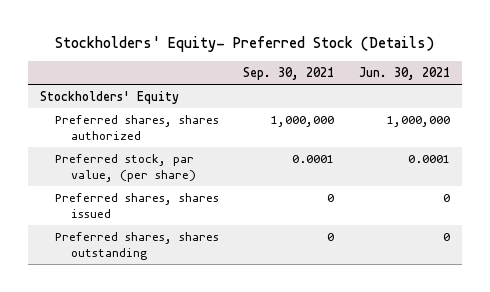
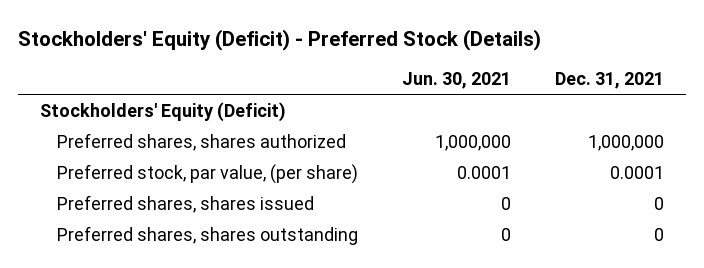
- Stockholders' Equity- Preferred Stock (Details)
+ Stockholders' Equity (Deficit) - Preferred Stock (Details)
- | Sep. 30, 2021 | Jun. 30, 2021
+ | Jun. 30, 2021 | Dec. 31, 2021
- Stockholders' Equity
+ Stockholders' Equity (Deficit)

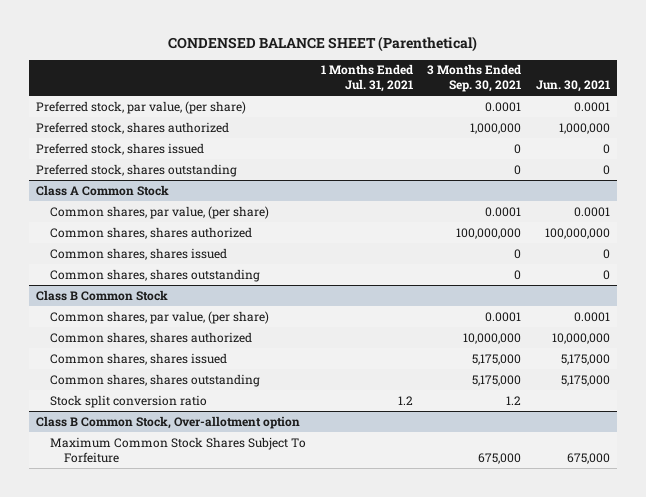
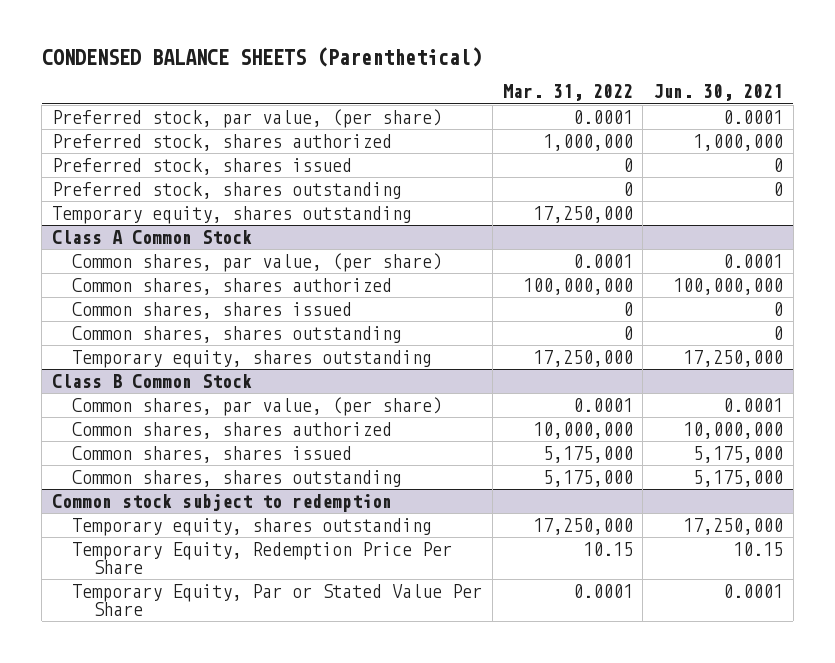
- CONDENSED BALANCE SHEET (Parenthetical)
+ CONDENSED BALANCE SHEETS (Parenthetical)
- | 1 Months Ended Jul. 31, 2021 | 3 Months Ended Sep. 30, 2021 | Jun. 30, 2021
+ | Mar. 31, 2022 | Jun. 30, 2021
+ Temporary equity, shares outstanding | 17,250,000 |
@ Class A Common Stock
+ Temporary equity, shares outstanding | 17,250,000 | 17,250,000
@ Class B Common Stock
- Stock split conversion ratio | 1.2 | 1.2 |
- Class B Common Stock, Over-allotment option
- Maximum Common Stock Shares Subject To Forfeiture | | 675,000 | 675,000
+ Common stock subject to redemption
+ Temporary equity, shares outstanding | 17,250,000 | 17,250,000
+ Temporary Equity, Redemption Price Per Share | 10.15 | 10.15
+ Temporary Equity, Par or Stated Value Per Share | 0.0001 | 0.0001

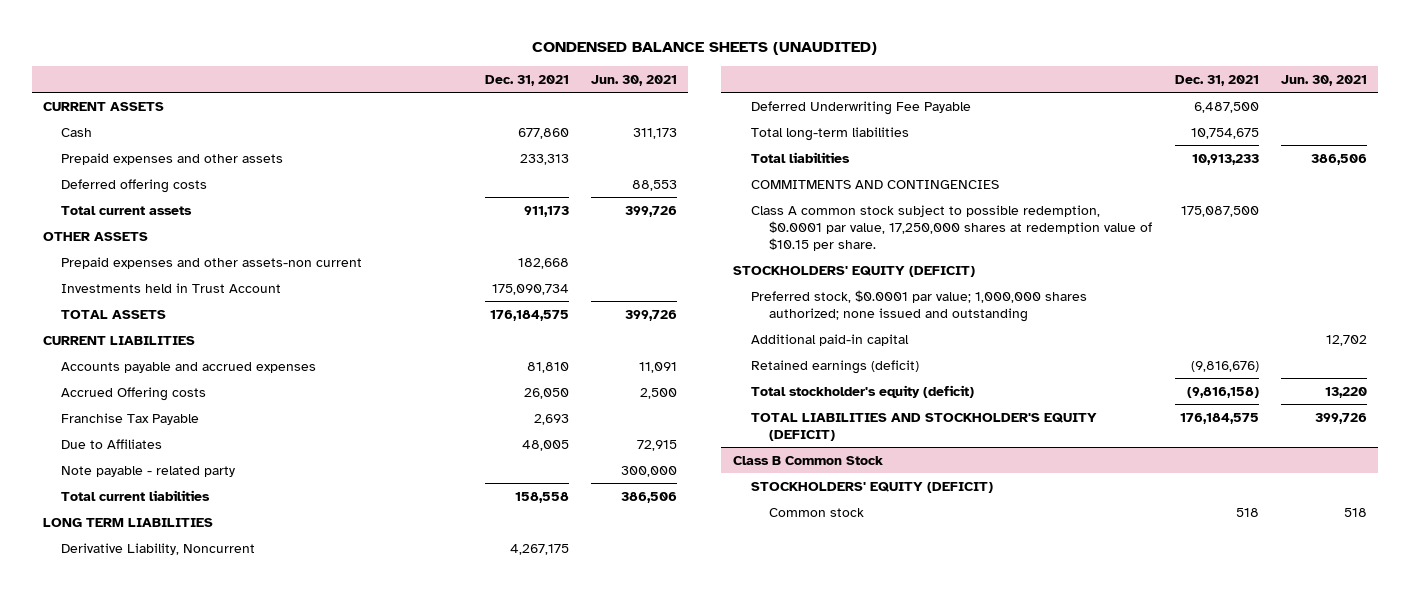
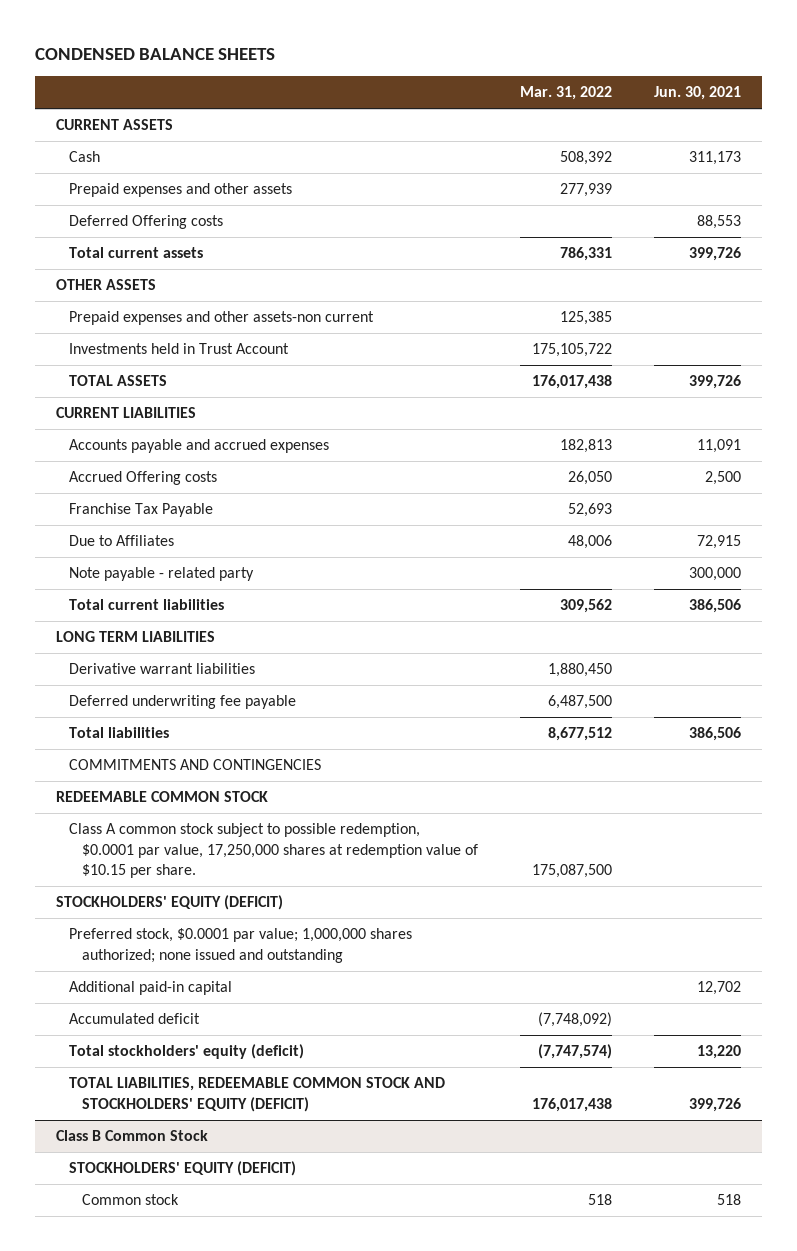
- CONDENSED BALANCE SHEETS (UNAUDITED)
+ CONDENSED BALANCE SHEETS
- | Dec. 31, 2021 | Jun. 30, 2021
+ | Mar. 31, 2022 | Jun. 30, 2021
- Deferred offering costs | | 88,553
+ Deferred Offering costs | | 88,553
- Derivative Liability, Noncurrent | 4,267,175 |
- Deferred Underwriting Fee Payable | 6,487,500 |
- Total long-term liabilities | 10,754,675 |
+ Derivative warrant liabilities | 1,880,450 |
+ Deferred underwriting fee payable | 6,487,500 |
+ REDEEMABLE COMMON STOCK
- Retained earnings (deficit) | (9,816,676) |
- Total stockholder's equity (deficit) | (9,816,158) | 13,220
- TOTAL LIABILITIES AND STOCKHOLDER'S EQUITY (DEFICIT) | 176,184,575 | 399,726
+ Accumulated deficit | (7,748,092) |
+ Total stockholders' equity (deficit) | (7,747,574) | 13,220
+ TOTAL LIABILITIES, REDEEMABLE COMMON STOCK AND STOCKHOLDERS' EQUITY (DEFICIT) | 176,017,438 | 399,726

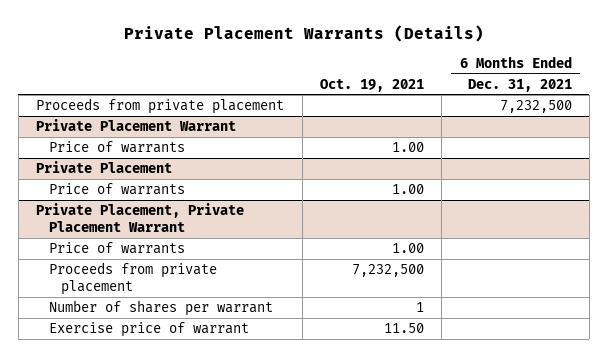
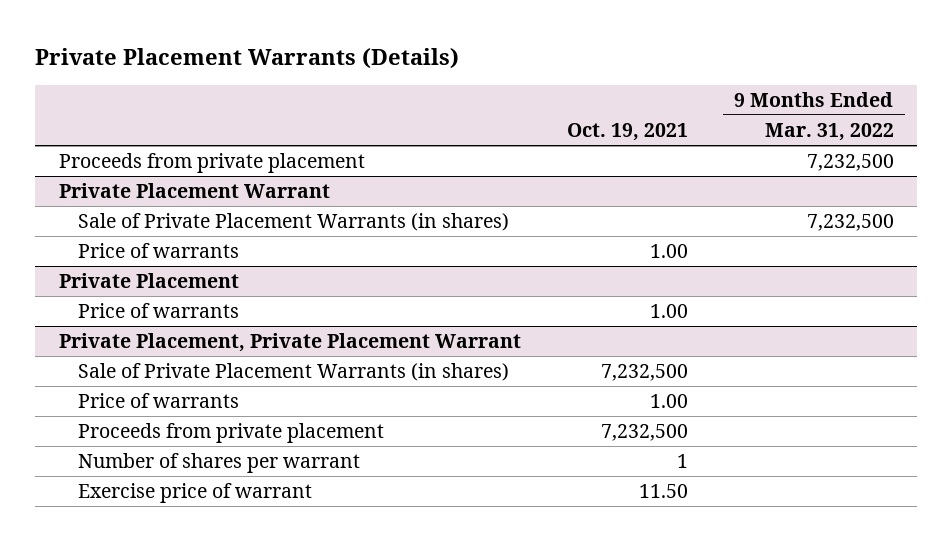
- | Oct. 19, 2021 | 6 Months Ended Dec. 31, 2021
+ | Oct. 19, 2021 | 9 Months Ended Mar. 31, 2022
@ Private Placement Warrant
+ Sale of Private Placement Warrants (in shares) | | 7,232,500
@ Private Placement, Private Placement Warrant
+ Sale of Private Placement Warrants (in shares) | 7,232,500 |

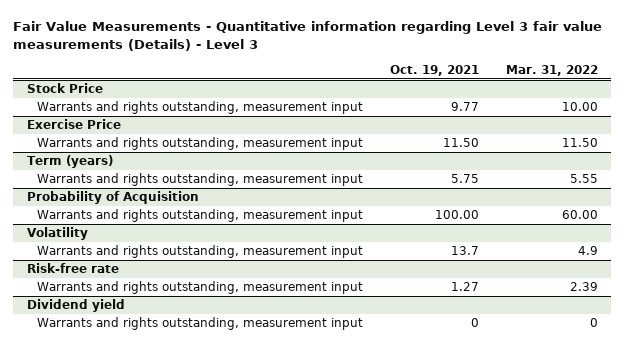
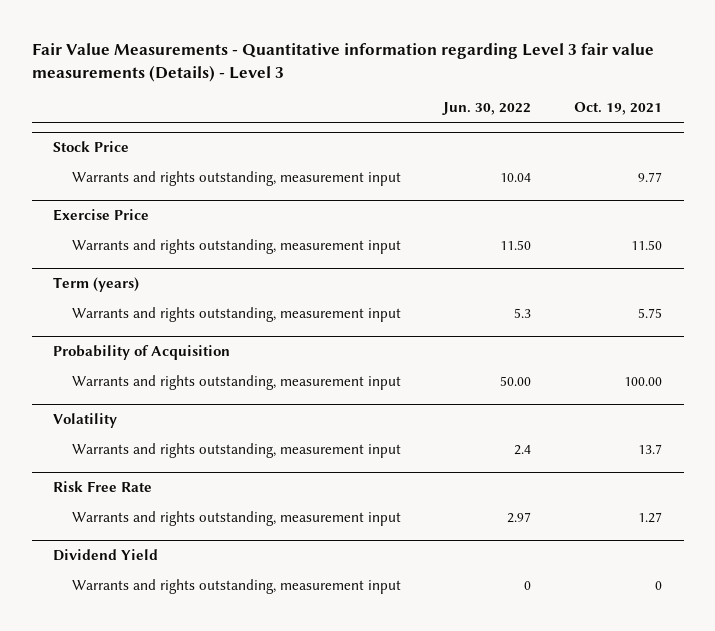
- | Oct. 19, 2021 | Mar. 31, 2022
+ | Jun. 30, 2022 | Oct. 19, 2021
- Risk-free rate
+ Risk Free Rate
- Dividend yield
+ Dividend Yield

